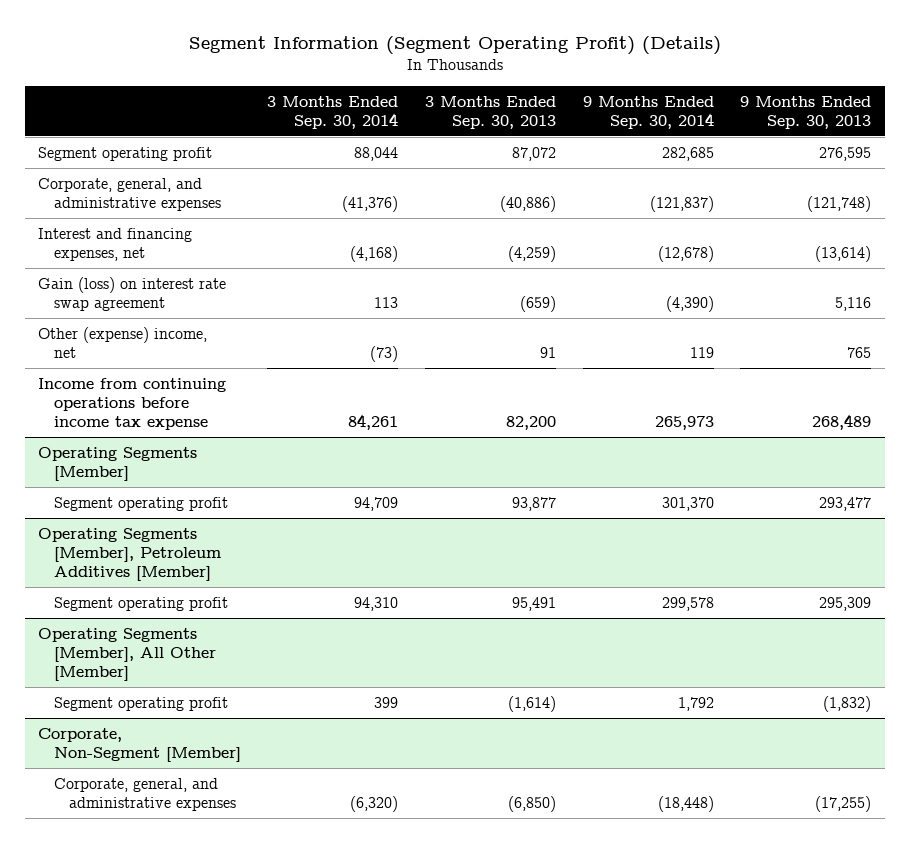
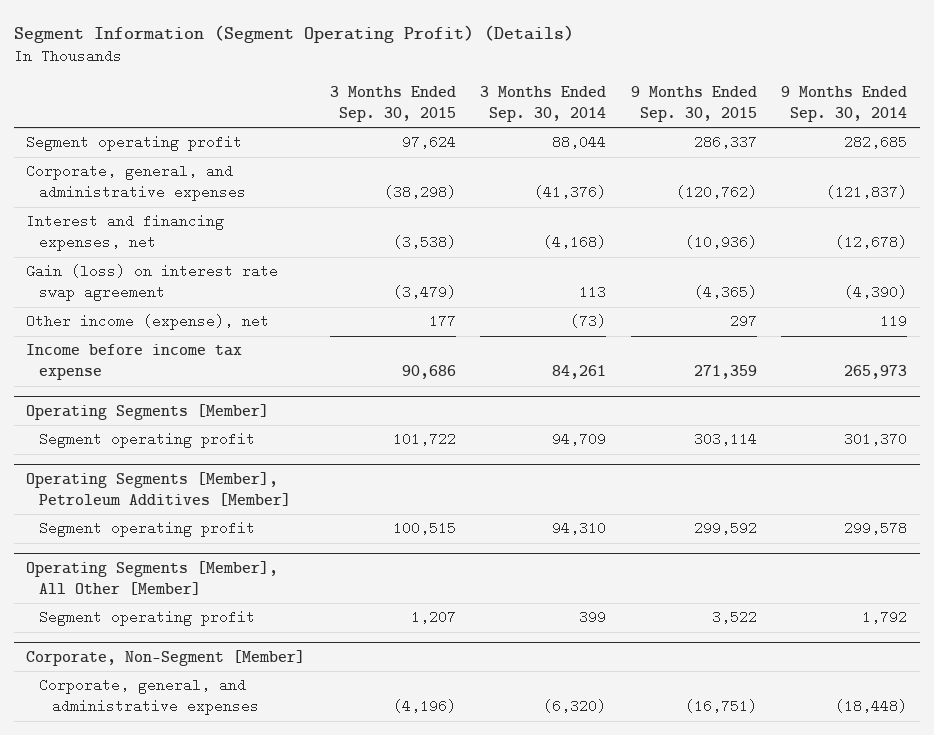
- | 3 Months Ended Sep. 30, 2014 | 3 Months Ended Sep. 30, 2013 | 9 Months Ended Sep. 30, 2014 | 9 Months Ended Sep. 30, 2013
+ | 3 Months Ended Sep. 30, 2015 | 3 Months Ended Sep. 30, 2014 | 9 Months Ended Sep. 30, 2015 | 9 Months Ended Sep. 30, 2014
- Other (expense) income, net | (73) | 91 | 119 | 765
- Income from continuing operations before income tax expense | 84,261 | 82,200 | 265,973 | 268,489
+ Other income (expense), net | 177 | (73) | 297 | 119
+ Income before income tax expense | 90,686 | 84,261 | 271,359 | 265,973

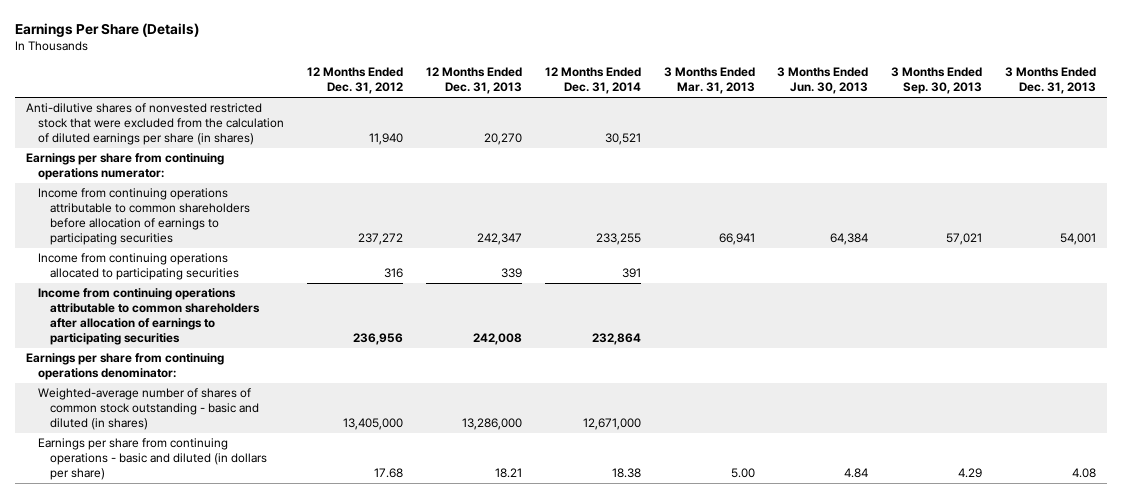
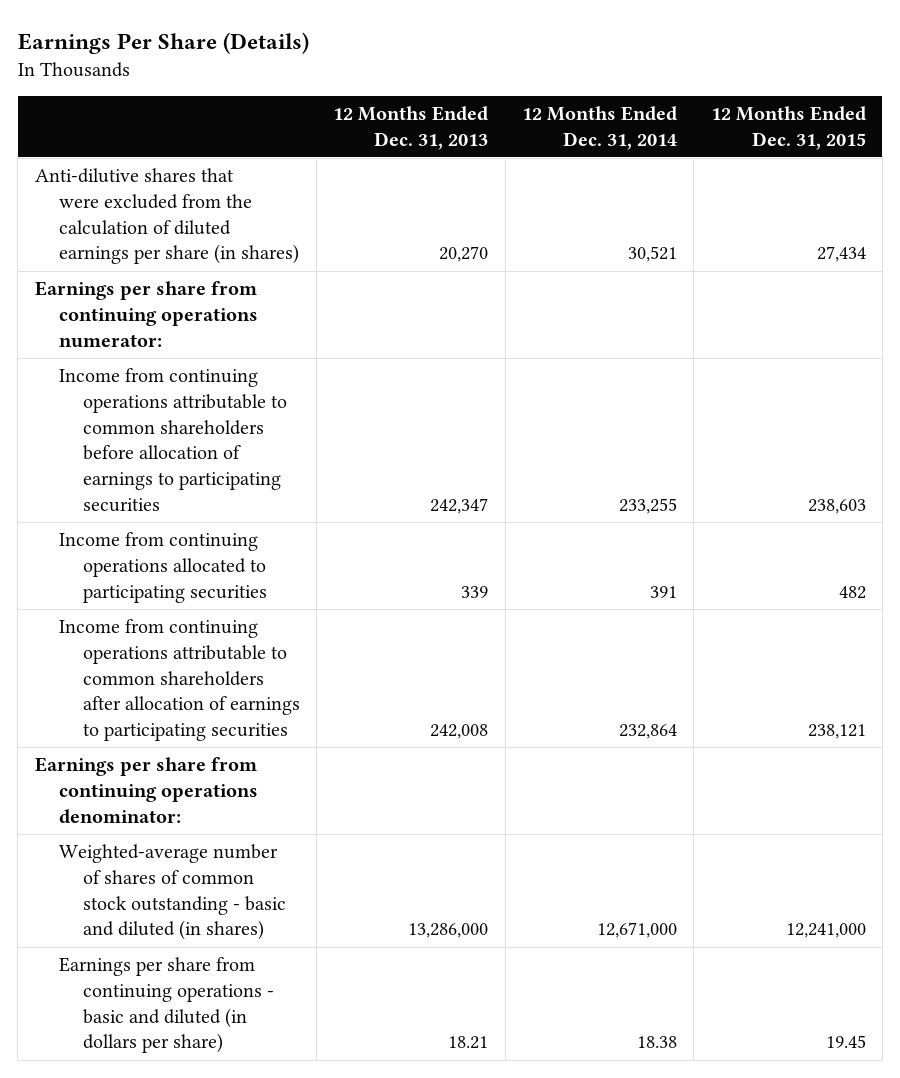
- | 12 Months Ended Dec. 31, 2012 | 12 Months Ended Dec. 31, 2013 | 12 Months Ended Dec. 31, 2014 | 3 Months Ended Mar. 31, 2013 | 3 Months Ended Jun. 30, 2013 | 3 Months Ended Sep. 30, 2013 | 3 Months Ended Dec. 31, 2013
+ | 12 Months Ended Dec. 31, 2013 | 12 Months Ended Dec. 31, 2014 | 12 Months Ended Dec. 31, 2015
- Anti-dilutive shares of nonvested restricted stock that were excluded from the calculation of diluted earnings per share (in shares) | 11,940 | 20,270 | 30,521 | | | |
+ Anti-dilutive shares that were excluded from the calculation of diluted earnings per share (in shares) | 20,270 | 30,521 | 27,434

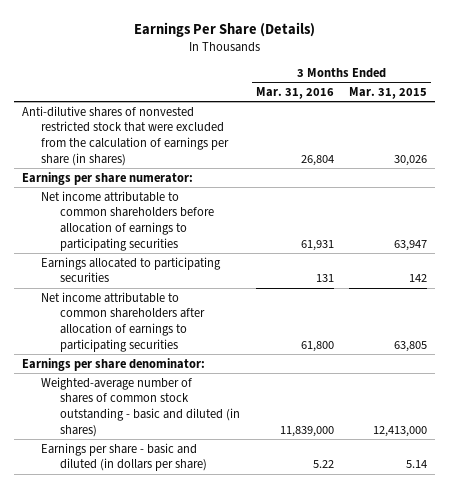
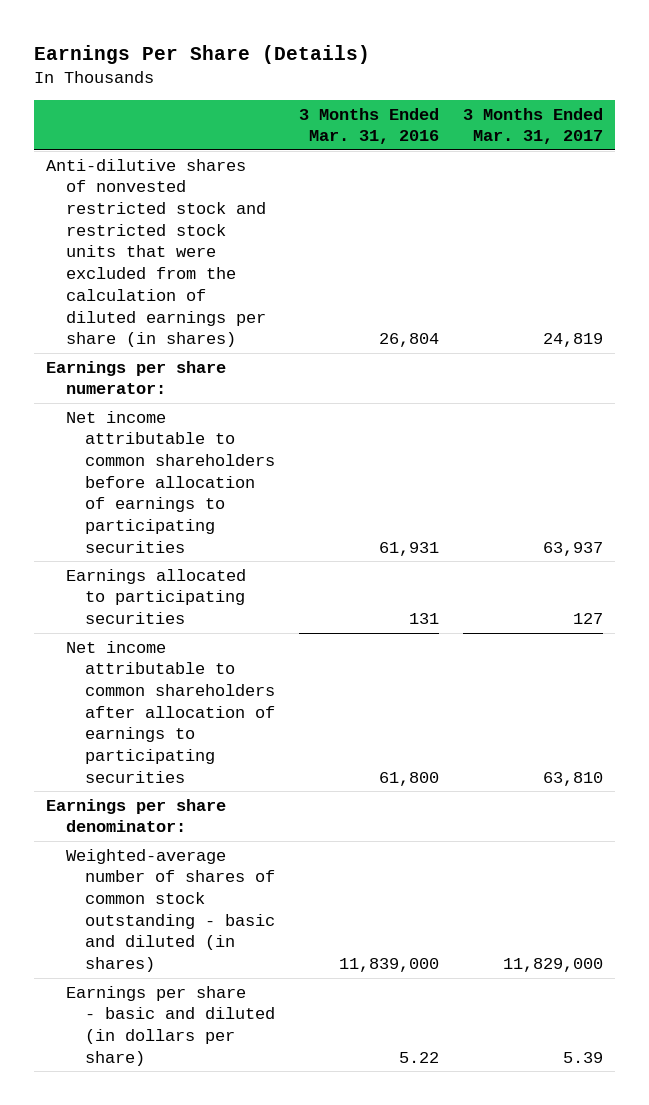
- | 3 Months Ended Mar. 31, 2016 | 3 Months Ended Mar. 31, 2015
+ | 3 Months Ended Mar. 31, 2016 | 3 Months Ended Mar. 31, 2017
- Anti-dilutive shares of nonvested restricted stock that were excluded from the calculation of earnings per share (in shares) | 26,804 | 30,026
+ Anti-dilutive shares of nonvested restricted stock and restricted stock units that were excluded from the calculation of diluted earnings per share (in shares) | 26,804 | 24,819

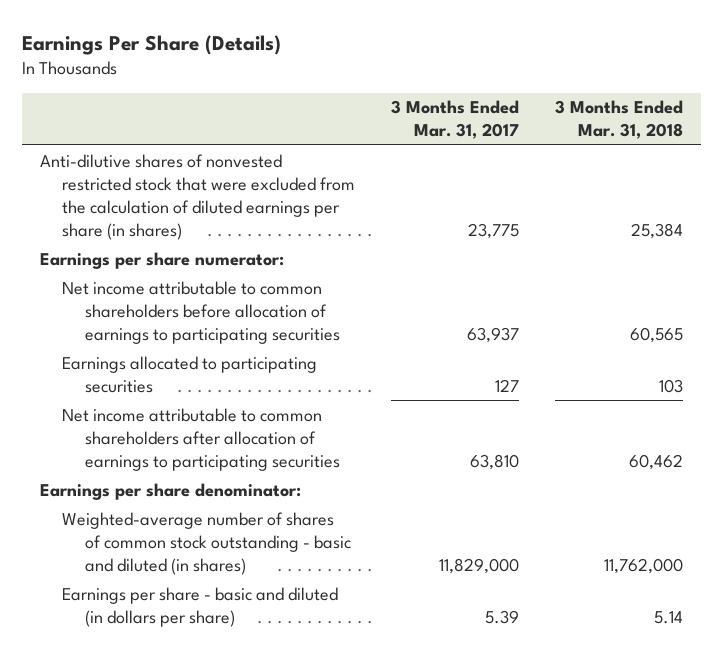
- | 3 Months Ended Mar. 31, 2016 | 3 Months Ended Mar. 31, 2017
+ | 3 Months Ended Mar. 31, 2017 | 3 Months Ended Mar. 31, 2018
- Anti-dilutive shares of nonvested restricted stock and restricted stock units that were excluded from the calculation of diluted earnings per share (in shares) | 26,804 | 24,819
+ Anti-dilutive shares of nonvested restricted stock that were excluded from the calculation of diluted earnings per share (in shares) | 23,775 | 25,384

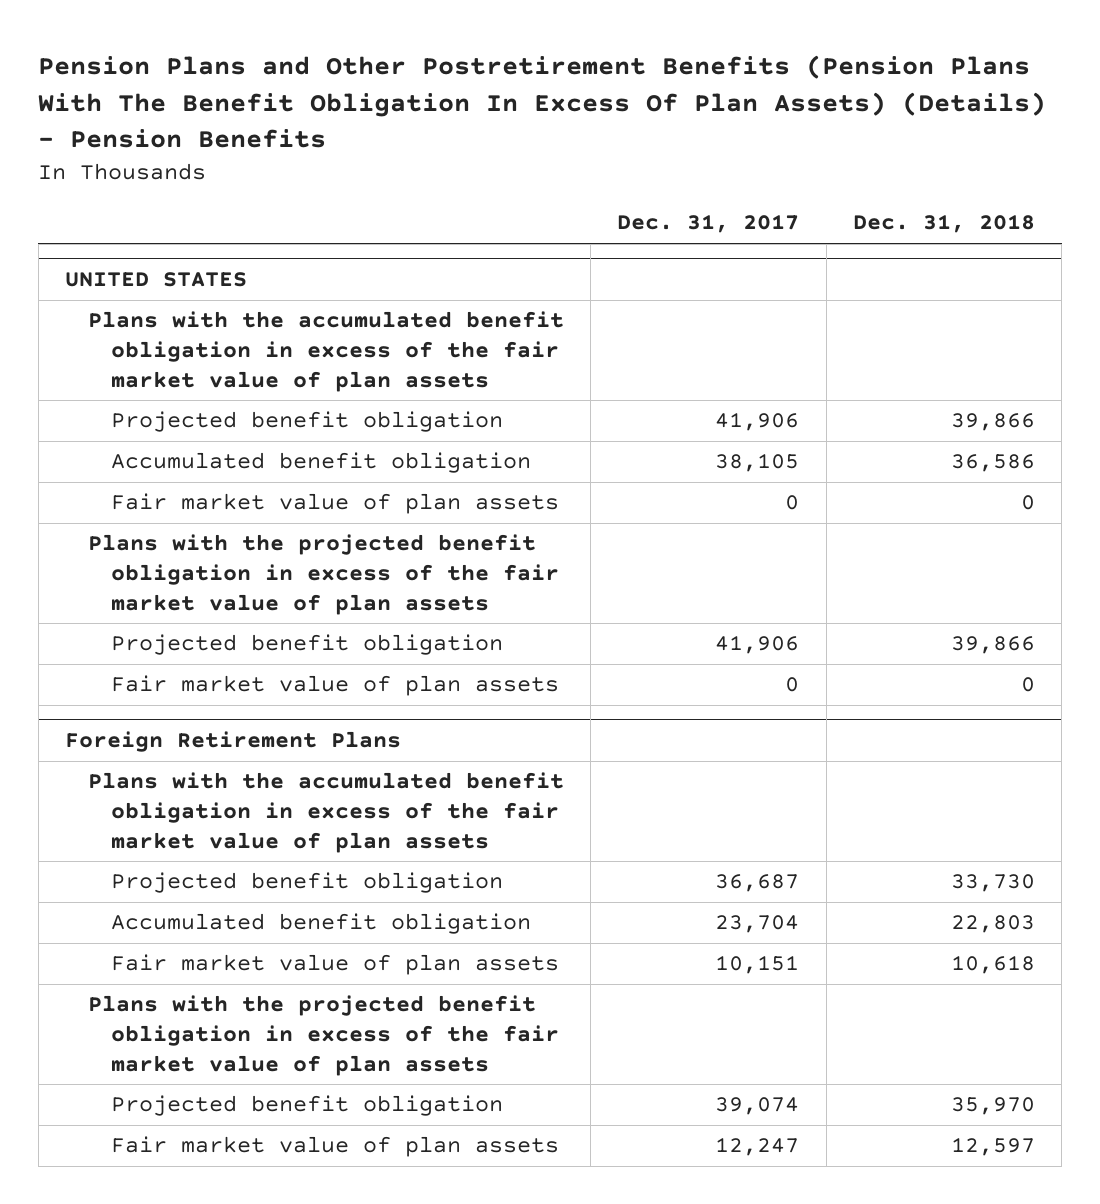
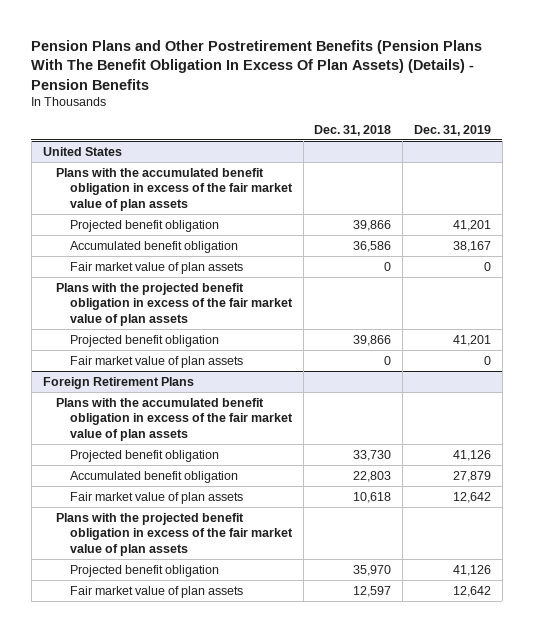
- | Dec. 31, 2017 | Dec. 31, 2018
+ | Dec. 31, 2018 | Dec. 31, 2019
- UNITED STATES
+ United States

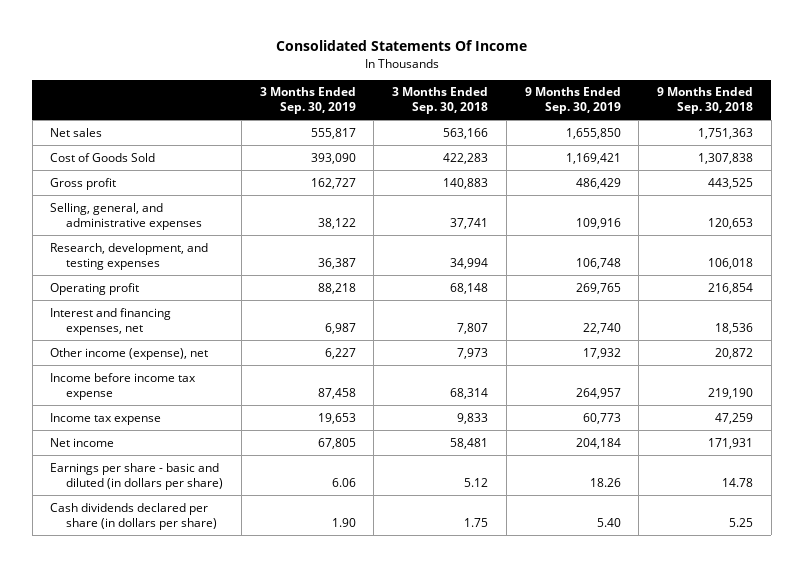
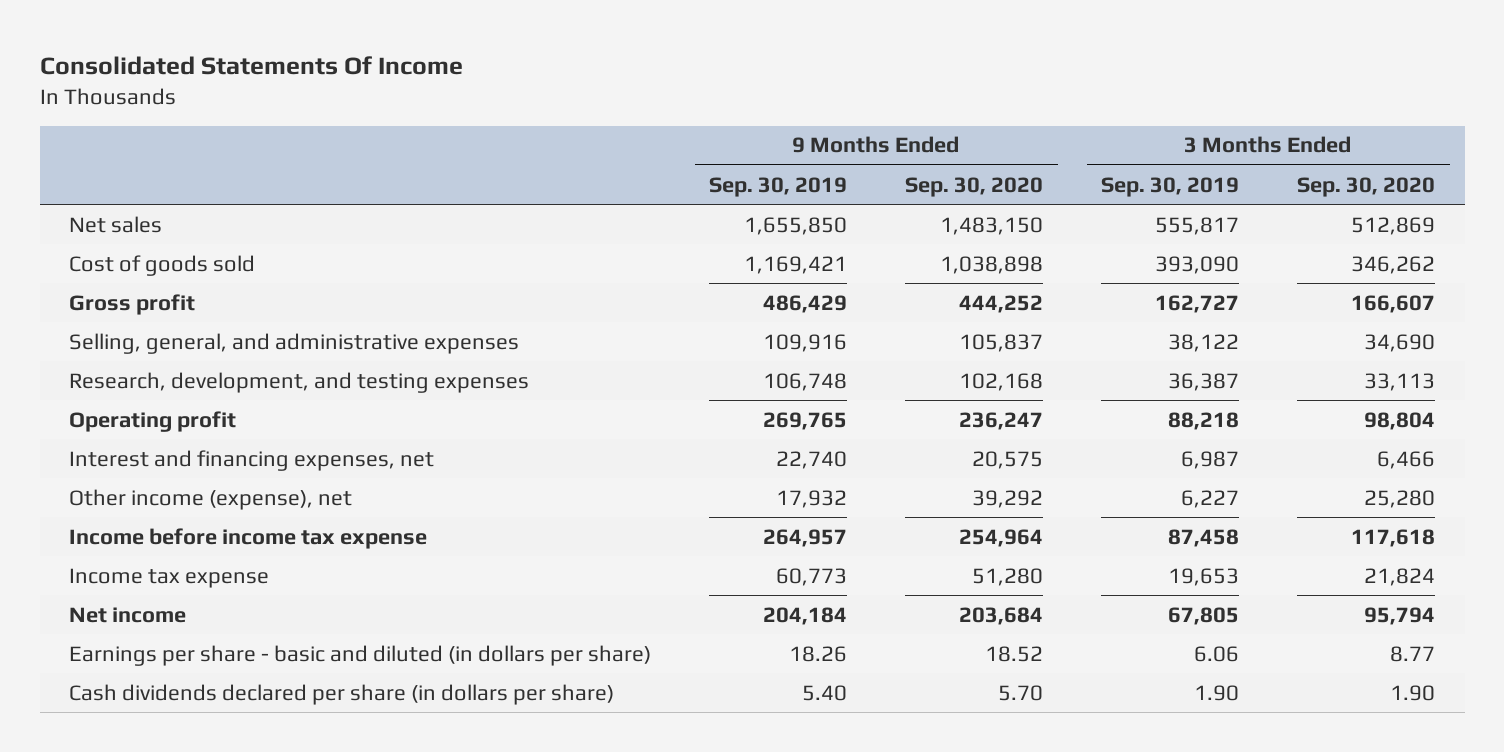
- | 3 Months Ended Sep. 30, 2019 | 3 Months Ended Sep. 30, 2018 | 9 Months Ended Sep. 30, 2019 | 9 Months Ended Sep. 30, 2018
+ | 9 Months Ended Sep. 30, 2019 | 9 Months Ended Sep. 30, 2020 | 3 Months Ended Sep. 30, 2019 | 3 Months Ended Sep. 30, 2020
- Cost of Goods Sold | 393,090 | 422,283 | 1,169,421 | 1,307,838
+ Cost of goods sold | 1,169,421 | 1,038,898 | 393,090 | 346,262

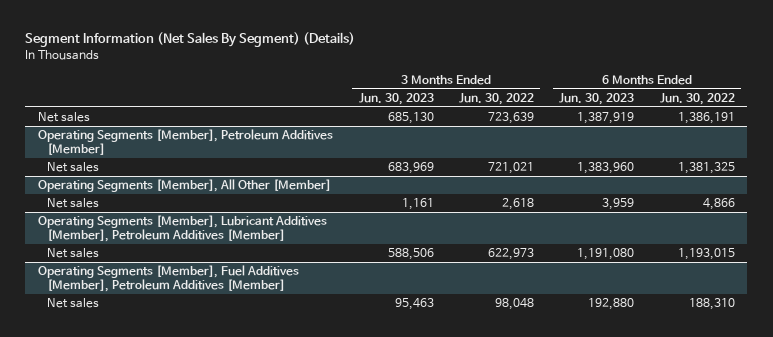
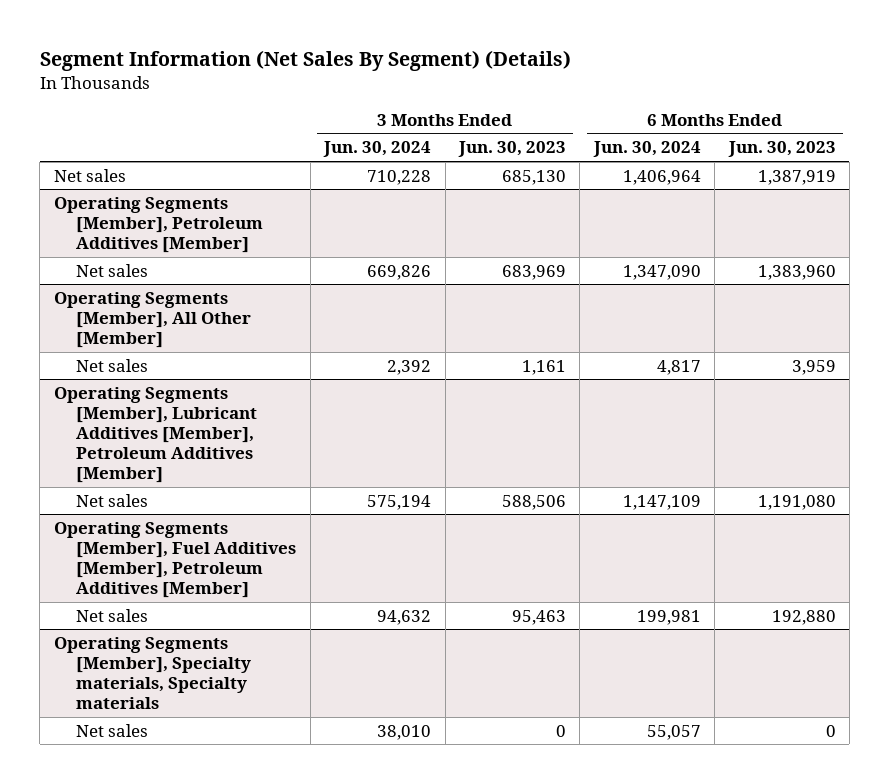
- | 3 Months Ended Jun. 30, 2023 | 3 Months Ended Jun. 30, 2022 | 6 Months Ended Jun. 30, 2023 | 6 Months Ended Jun. 30, 2022
+ | 3 Months Ended Jun. 30, 2024 | 3 Months Ended Jun. 30, 2023 | 6 Months Ended Jun. 30, 2024 | 6 Months Ended Jun. 30, 2023
+ Operating Segments [Member], Specialty materials, Specialty materials
+ Net sales | 38,010 | 0 | 55,057 | 0

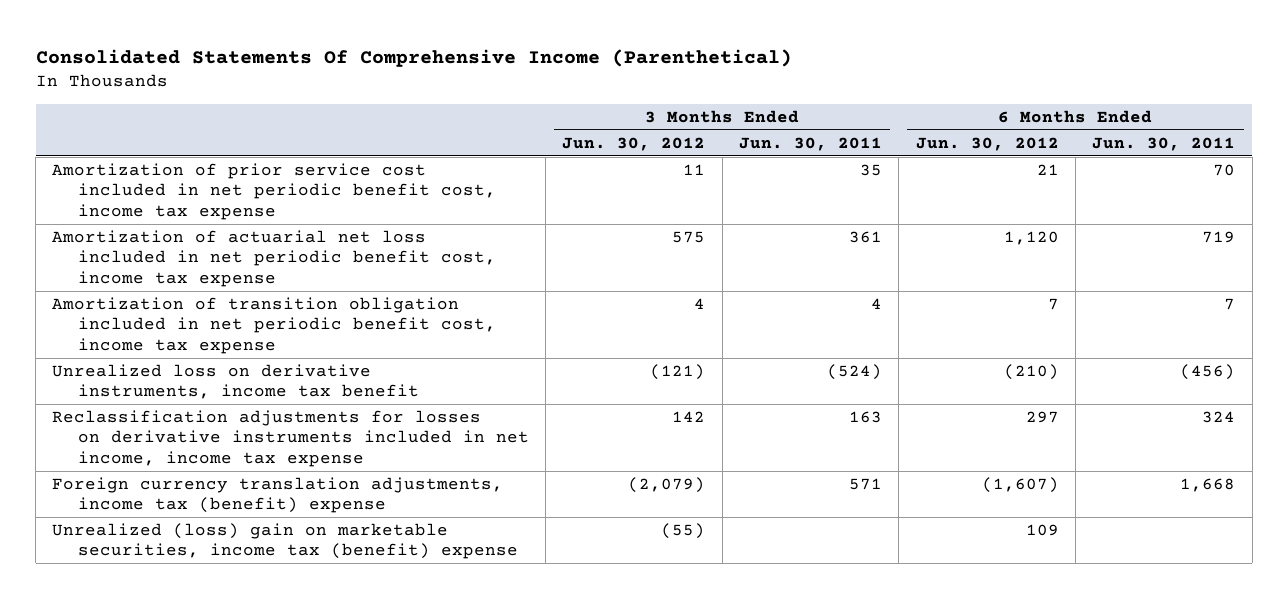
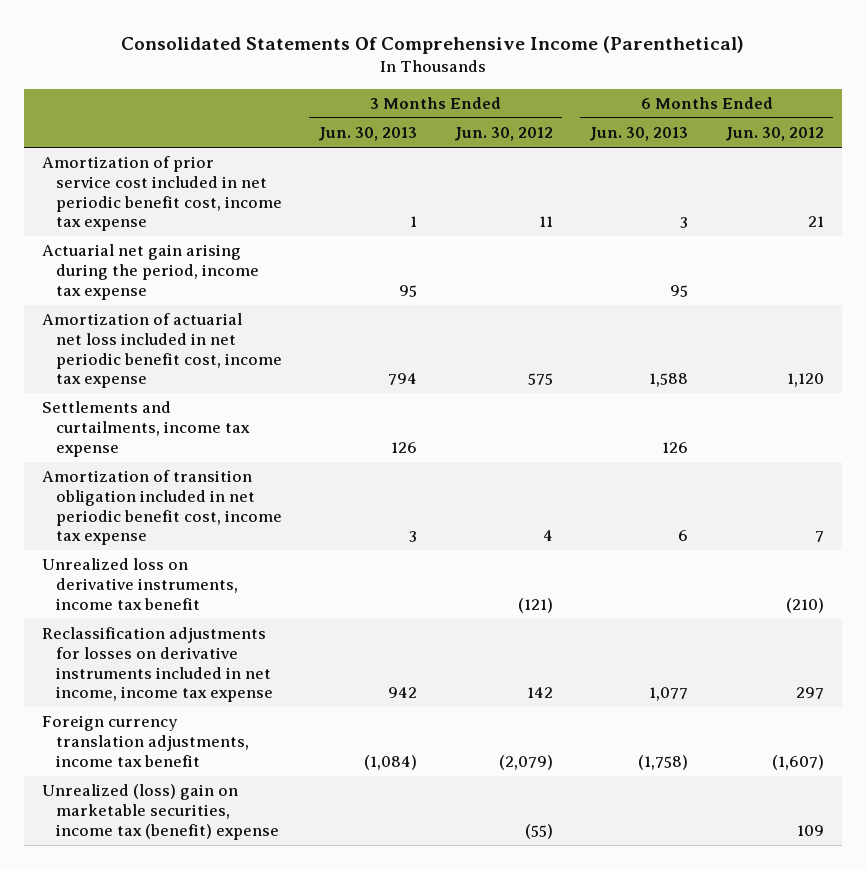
- | 3 Months Ended Jun. 30, 2012 | 3 Months Ended Jun. 30, 2011 | 6 Months Ended Jun. 30, 2012 | 6 Months Ended Jun. 30, 2011
+ | 3 Months Ended Jun. 30, 2013 | 3 Months Ended Jun. 30, 2012 | 6 Months Ended Jun. 30, 2013 | 6 Months Ended Jun. 30, 2012
+ Actuarial net gain arising during the period, income tax expense | 95 | | 95 |
+ Settlements and curtailments, income tax expense | 126 | | 126 |
- Foreign currency translation adjustments, income tax (benefit) expense | (2,079) | 571 | (1,607) | 1,668
+ Foreign currency translation adjustments, income tax benefit | (1,084) | (2,079) | (1,758) | (1,607)

